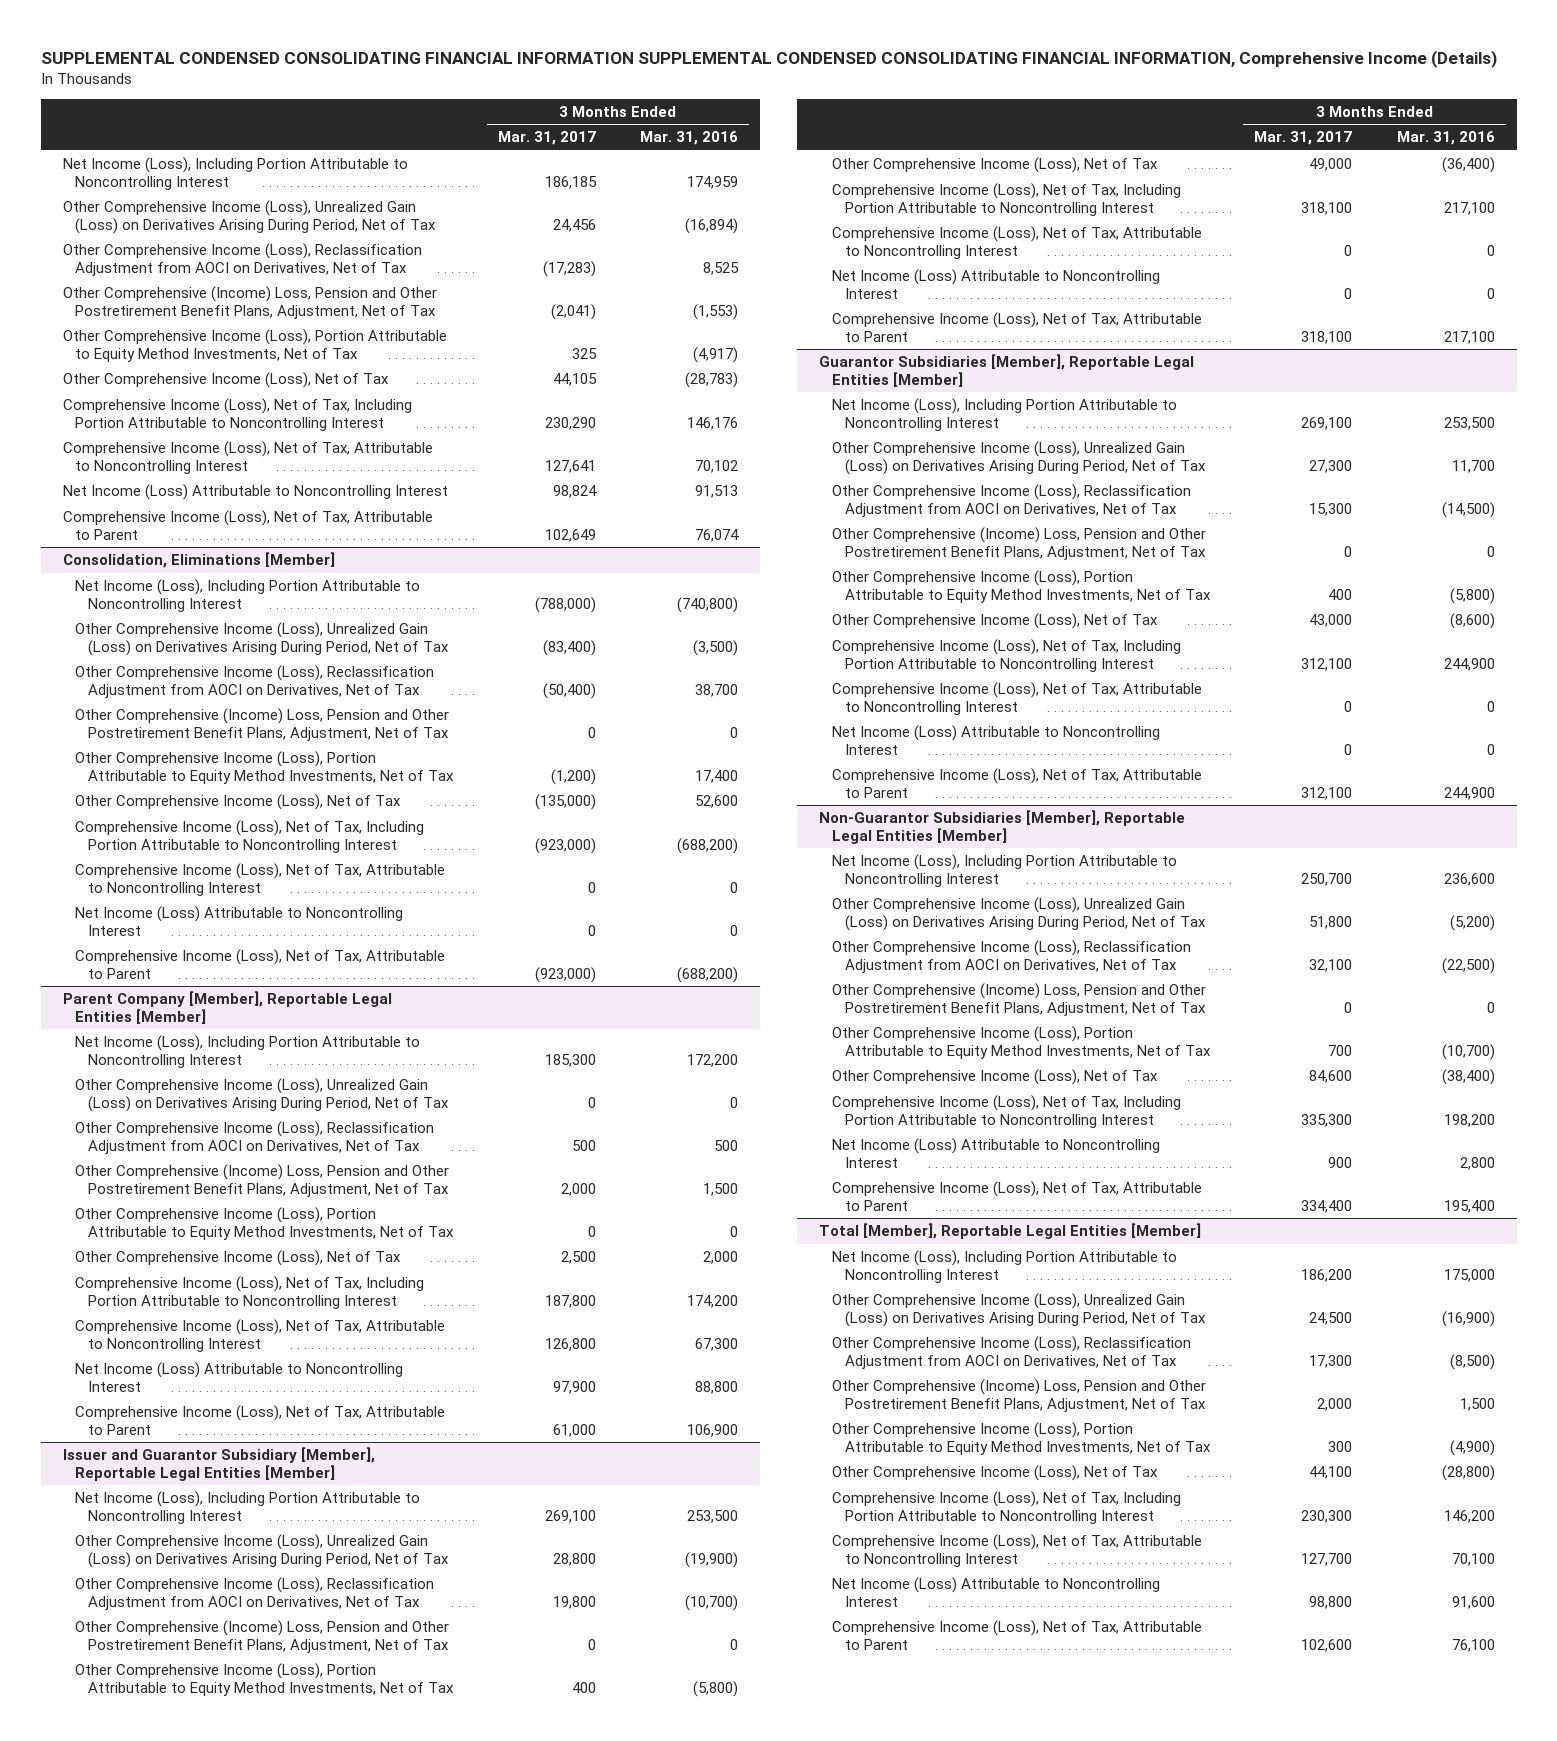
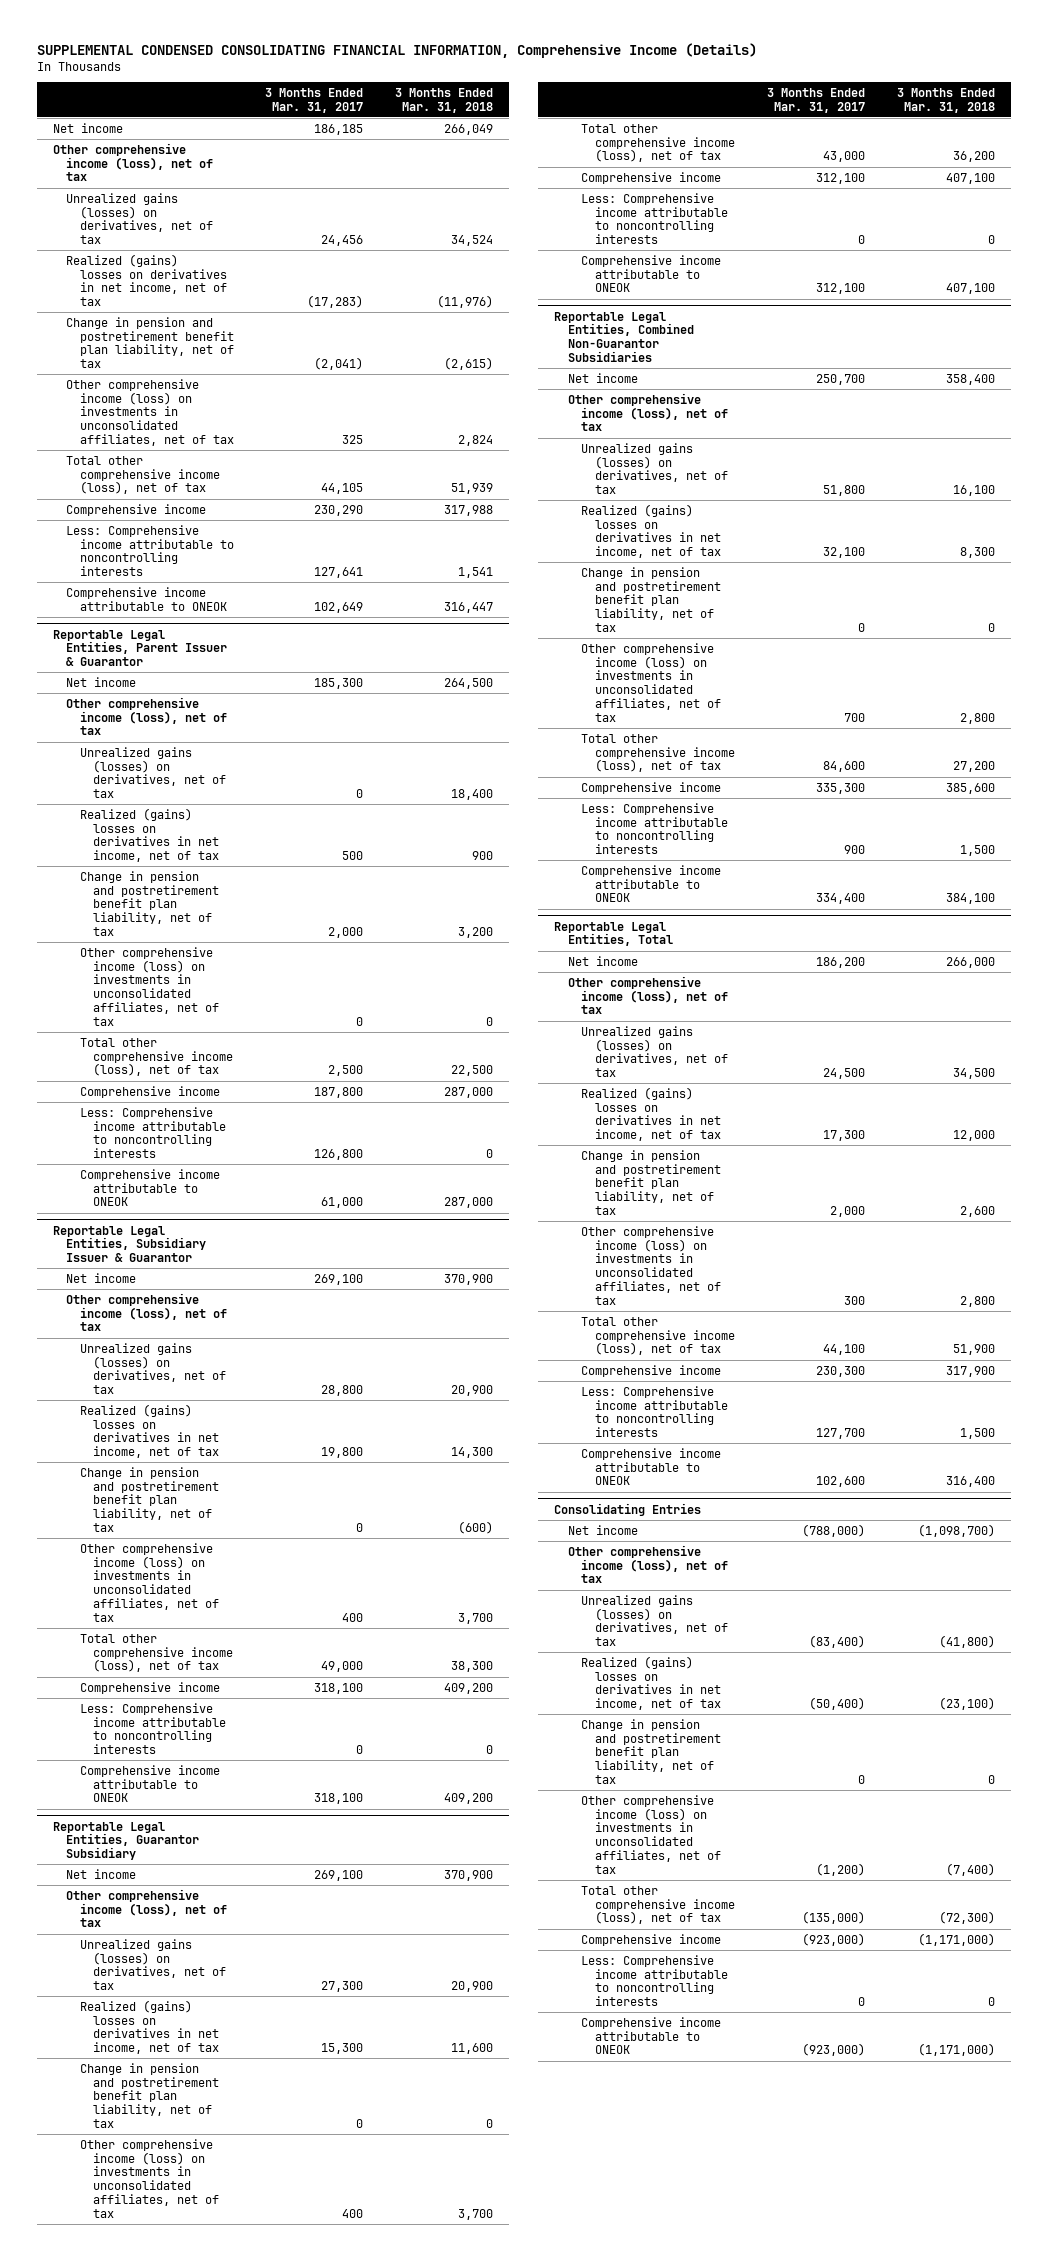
- SUPPLEMENTAL CONDENSED CONSOLIDATING FINANCIAL INFORMATION SUPPLEMENTAL CONDENSED CONSOLIDATING FINANCIAL INFORMATION, Comprehensive Income (Details)
+ SUPPLEMENTAL CONDENSED CONSOLIDATING FINANCIAL INFORMATION, Comprehensive Income (Details)
- | 3 Months Ended Mar. 31, 2017 | 3 Months Ended Mar. 31, 2016
+ | 3 Months Ended Mar. 31, 2017 | 3 Months Ended Mar. 31, 2018
- Net Income (Loss), Including Portion Attributable to Noncontrolling Interest | 186,185 | 174,959
- Other Comprehensive Income (Loss), Unrealized Gain (Loss) on Derivatives Arising During Period, Net of Tax | 24,456 | (16,894)
- Other Comprehensive Income (Loss), Reclassification Adjustment from AOCI on Derivatives, Net of Tax | (17,283) | 8,525
- Other Comprehensive (Income) Loss, Pension and Other Postretirement Benefit Plans, Adjustment, Net of Tax | (2,041) | (1,553)
- Other Comprehensive Income (Loss), Portion Attributable to Equity Method Investments, Net of Tax | 325 | (4,917)
- Other Comprehensive Income (Loss), Net of Tax | 44,105 | (28,783)
- Comprehensive Income (Loss), Net of Tax, Including Portion Attributable to Noncontrolling Interest | 230,290 | 146,176
- Comprehensive Income (Loss), Net of Tax, Attributable to Noncontrolling Interest | 127,641 | 70,102
- Net Income (Loss) Attributable to Noncontrolling Interest | 98,824 | 91,513
- Comprehensive Income (Loss), Net of Tax, Attributable to Parent | 102,649 | 76,074
- Consolidation, Eliminations [Member]
- Net Income (Loss), Including Portion Attributable to Noncontrolling Interest | (788,000) | (740,800)
- Other Comprehensive Income (Loss), Unrealized Gain (Loss) on Derivatives Arising During Period, Net of Tax | (83,400) | (3,500)
- Other Comprehensive Income (Loss), Reclassification Adjustment from AOCI on Derivatives, Net of Tax | (50,400) | 38,700
- Other Comprehensive (Income) Loss, Pension and Other Postretirement Benefit Plans, Adjustment, Net of Tax | 0 | 0
- Other Comprehensive Income (Loss), Portion Attributable to Equity Method Investments, Net of Tax | (1,200) | 17,400
- Other Comprehensive Income (Loss), Net of Tax | (135,000) | 52,600
- Comprehensive Income (Loss), Net of Tax, Including Portion Attributable to Noncontrolling Interest | (923,000) | (688,200)
- Comprehensive Income (Loss), Net of Tax, Attributable to Noncontrolling Interest | 0 | 0
- Net Income (Loss) Attributable to Noncontrolling Interest | 0 | 0
- Comprehensive Income (Loss), Net of Tax, Attributable to Parent | (923,000) | (688,200)
- Parent Company [Member], Reportable Legal Entities [Member]
- Net Income (Loss), Including Portion Attributable to Noncontrolling Interest | 185,300 | 172,200
- Other Comprehensive Income (Loss), Unrealized Gain (Loss) on Derivatives Arising During Period, Net of Tax | 0 | 0
- Other Comprehensive Income (Loss), Reclassification Adjustment from AOCI on Derivatives, Net of Tax | 500 | 500
- Other Comprehensive (Income) Loss, Pension and Other Postretirement Benefit Plans, Adjustment, Net of Tax | 2,000 | 1,500
- Other Comprehensive Income (Loss), Portion Attributable to Equity Method Investments, Net of Tax | 0 | 0
- Other Comprehensive Income (Loss), Net of Tax | 2,500 | 2,000
- Comprehensive Income (Loss), Net of Tax, Including Portion Attributable to Noncontrolling Interest | 187,800 | 174,200
- Comprehensive Income (Loss), Net of Tax, Attributable to Noncontrolling Interest | 126,800 | 67,300
- Net Income (Loss) Attributable to Noncontrolling Interest | 97,900 | 88,800
- Comprehensive Income (Loss), Net of Tax, Attributable to Parent | 61,000 | 106,900
- Issuer and Guarantor Subsidiary [Member], Reportable Legal Entities [Member]
- Net Income (Loss), Including Portion Attributable to Noncontrolling Interest | 269,100 | 253,500
- Other Comprehensive Income (Loss), Unrealized Gain (Loss) on Derivatives Arising During Period, Net of Tax | 28,800 | (19,900)
- Other Comprehensive Income (Loss), Reclassification Adjustment from AOCI on Derivatives, Net of Tax | 19,800 | (10,700)
- Other Comprehensive (Income) Loss, Pension and Other Postretirement Benefit Plans, Adjustment, Net of Tax | 0 | 0
- Other Comprehensive Income (Loss), Portion Attributable to Equity Method Investments, Net of Tax | 400 | (5,800)
- Other Comprehensive Income (Loss), Net of Tax | 49,000 | (36,400)
- Comprehensive Income (Loss), Net of Tax, Including Portion Attributable to Noncontrolling Interest | 318,100 | 217,100
- Comprehensive Income (Loss), Net of Tax, Attributable to Noncontrolling Interest | 0 | 0
- Net Income (Loss) Attributable to Noncontrolling Interest | 0 | 0
- Comprehensive Income (Loss), Net of Tax, Attributable to Parent | 318,100 | 217,100
- Guarantor Subsidiaries [Member], Reportable Legal Entities [Member]
- Net Income (Loss), Including Portion Attributable to Noncontrolling Interest | 269,100 | 253,500
- Other Comprehensive Income (Loss), Unrealized Gain (Loss) on Derivatives Arising During Period, Net of Tax | 27,300 | 11,700
- Other Comprehensive Income (Loss), Reclassification Adjustment from AOCI on Derivatives, Net of Tax | 15,300 | (14,500)
- Other Comprehensive (Income) Loss, Pension and Other Postretirement Benefit Plans, Adjustment, Net of Tax | 0 | 0
- Other Comprehensive Income (Loss), Portion Attributable to Equity Method Investments, Net of Tax | 400 | (5,800)
- Other Comprehensive Income (Loss), Net of Tax | 43,000 | (8,600)
- Comprehensive Income (Loss), Net of Tax, Including Portion Attributable to Noncontrolling Interest | 312,100 | 244,900
- Comprehensive Income (Loss), Net of Tax, Attributable to Noncontrolling Interest | 0 | 0
- Net Income (Loss) Attributable to Noncontrolling Interest | 0 | 0
- Comprehensive Income (Loss), Net of Tax, Attributable to Parent | 312,100 | 244,900
- Non-Guarantor Subsidiaries [Member], Reportable Legal Entities [Member]
- Net Income (Loss), Including Portion Attributable to Noncontrolling Interest | 250,700 | 236,600
- Other Comprehensive Income (Loss), Unrealized Gain (Loss) on Derivatives Arising During Period, Net of Tax | 51,800 | (5,200)
- Other Comprehensive Income (Loss), Reclassification Adjustment from AOCI on Derivatives, Net of Tax | 32,100 | (22,500)
- Other Comprehensive (Income) Loss, Pension and Other Postretirement Benefit Plans, Adjustment, Net of Tax | 0 | 0
- Other Comprehensive Income (Loss), Portion Attributable to Equity Method Investments, Net of Tax | 700 | (10,700)
- Other Comprehensive Income (Loss), Net of Tax | 84,600 | (38,400)
- Comprehensive Income (Loss), Net of Tax, Including Portion Attributable to Noncontrolling Interest | 335,300 | 198,200
- Net Income (Loss) Attributable to Noncontrolling Interest | 900 | 2,800
- Comprehensive Income (Loss), Net of Tax, Attributable to Parent | 334,400 | 195,400
- Total [Member], Reportable Legal Entities [Member]
- Net Income (Loss), Including Portion Attributable to Noncontrolling Interest | 186,200 | 175,000
- Other Comprehensive Income (Loss), Unrealized Gain (Loss) on Derivatives Arising During Period, Net of Tax | 24,500 | (16,900)
- Other Comprehensive Income (Loss), Reclassification Adjustment from AOCI on Derivatives, Net of Tax | 17,300 | (8,500)
- Other Comprehensive (Income) Loss, Pension and Other Postretirement Benefit Plans, Adjustment, Net of Tax | 2,000 | 1,500
- Other Comprehensive Income (Loss), Portion Attributable to Equity Method Investments, Net of Tax | 300 | (4,900)
- Other Comprehensive Income (Loss), Net of Tax | 44,100 | (28,800)
- Comprehensive Income (Loss), Net of Tax, Including Portion Attributable to Noncontrolling Interest | 230,300 | 146,200
- Comprehensive Income (Loss), Net of Tax, Attributable to Noncontrolling Interest | 127,700 | 70,100
- Net Income (Loss) Attributable to Noncontrolling Interest | 98,800 | 91,600
- Comprehensive Income (Loss), Net of Tax, Attributable to Parent | 102,600 | 76,100
+ Net income | 186,185 | 266,049
+ Other comprehensive income (loss), net of tax
+ Unrealized gains (losses) on derivatives, net of tax | 24,456 | 34,524
+ Realized (gains) losses on derivatives in net income, net of tax | (17,283) | (11,976)
+ Change in pension and postretirement benefit plan liability, net of tax | (2,041) | (2,615)
+ Other comprehensive income (loss) on investments in unconsolidated affiliates, net of tax | 325 | 2,824
+ Total other comprehensive income (loss), net of tax | 44,105 | 51,939
+ Comprehensive income | 230,290 | 317,988
+ Less: Comprehensive income attributable to noncontrolling interests | 127,641 | 1,541
+ Comprehensive income attributable to ONEOK | 102,649 | 316,447
+ Reportable Legal Entities, Parent Issuer & Guarantor
+ Net income | 185,300 | 264,500
+ Other comprehensive income (loss), net of tax
+ Unrealized gains (losses) on derivatives, net of tax | 0 | 18,400
+ Realized (gains) losses on derivatives in net income, net of tax | 500 | 900
+ Change in pension and postretirement benefit plan liability, net of tax | 2,000 | 3,200
+ Other comprehensive income (loss) on investments in unconsolidated affiliates, net of tax | 0 | 0
+ Total other comprehensive income (loss), net of tax | 2,500 | 22,500
+ Comprehensive income | 187,800 | 287,000
+ Less: Comprehensive income attributable to noncontrolling interests | 126,800 | 0
+ Comprehensive income attributable to ONEOK | 61,000 | 287,000
+ Reportable Legal Entities, Subsidiary Issuer & Guarantor
+ Net income | 269,100 | 370,900
+ Other comprehensive income (loss), net of tax
+ Unrealized gains (losses) on derivatives, net of tax | 28,800 | 20,900
+ Realized (gains) losses on derivatives in net income, net of tax | 19,800 | 14,300
+ Change in pension and postretirement benefit plan liability, net of tax | 0 | (600)
+ Other comprehensive income (loss) on investments in unconsolidated affiliates, net of tax | 400 | 3,700
+ Total other comprehensive income (loss), net of tax | 49,000 | 38,300
+ Comprehensive income | 318,100 | 409,200
+ Less: Comprehensive income attributable to noncontrolling interests | 0 | 0
+ Comprehensive income attributable to ONEOK | 318,100 | 409,200
+ Reportable Legal Entities, Guarantor Subsidiary
+ Net income | 269,100 | 370,900
+ Other comprehensive income (loss), net of tax
+ Unrealized gains (losses) on derivatives, net of tax | 27,300 | 20,900
+ Realized (gains) losses on derivatives in net income, net of tax | 15,300 | 11,600
+ Change in pension and postretirement benefit plan liability, net of tax | 0 | 0
+ Other comprehensive income (loss) on investments in unconsolidated affiliates, net of tax | 400 | 3,700
+ Total other comprehensive income (loss), net of tax | 43,000 | 36,200
+ Comprehensive income | 312,100 | 407,100
+ Less: Comprehensive income attributable to noncontrolling interests | 0 | 0
+ Comprehensive income attributable to ONEOK | 312,100 | 407,100
+ Reportable Legal Entities, Combined Non-Guarantor Subsidiaries
+ Net income | 250,700 | 358,400
+ Other comprehensive income (loss), net of tax
+ Unrealized gains (losses) on derivatives, net of tax | 51,800 | 16,100
+ Realized (gains) losses on derivatives in net income, net of tax | 32,100 | 8,300
+ Change in pension and postretirement benefit plan liability, net of tax | 0 | 0
+ Other comprehensive income (loss) on investments in unconsolidated affiliates, net of tax | 700 | 2,800
+ Total other comprehensive income (loss), net of tax | 84,600 | 27,200
+ Comprehensive income | 335,300 | 385,600
+ Less: Comprehensive income attributable to noncontrolling interests | 900 | 1,500
+ Comprehensive income attributable to ONEOK | 334,400 | 384,100
+ Reportable Legal Entities, Total
+ Net income | 186,200 | 266,000
+ Other comprehensive income (loss), net of tax
+ Unrealized gains (losses) on derivatives, net of tax | 24,500 | 34,500
+ Realized (gains) losses on derivatives in net income, net of tax | 17,300 | 12,000
+ Change in pension and postretirement benefit plan liability, net of tax | 2,000 | 2,600
+ Other comprehensive income (loss) on investments in unconsolidated affiliates, net of tax | 300 | 2,800
+ Total other comprehensive income (loss), net of tax | 44,100 | 51,900
+ Comprehensive income | 230,300 | 317,900
+ Less: Comprehensive income attributable to noncontrolling interests | 127,700 | 1,500
+ Comprehensive income attributable to ONEOK | 102,600 | 316,400
+ Consolidating Entries
+ Net income | (788,000) | (1,098,700)
+ Other comprehensive income (loss), net of tax
+ Unrealized gains (losses) on derivatives, net of tax | (83,400) | (41,800)
+ Realized (gains) losses on derivatives in net income, net of tax | (50,400) | (23,100)
+ Change in pension and postretirement benefit plan liability, net of tax | 0 | 0
+ Other comprehensive income (loss) on investments in unconsolidated affiliates, net of tax | (1,200) | (7,400)
+ Total other comprehensive income (loss), net of tax | (135,000) | (72,300)
+ Comprehensive income | (923,000) | (1,171,000)
+ Less: Comprehensive income attributable to noncontrolling interests | 0 | 0
+ Comprehensive income attributable to ONEOK | (923,000) | (1,171,000)

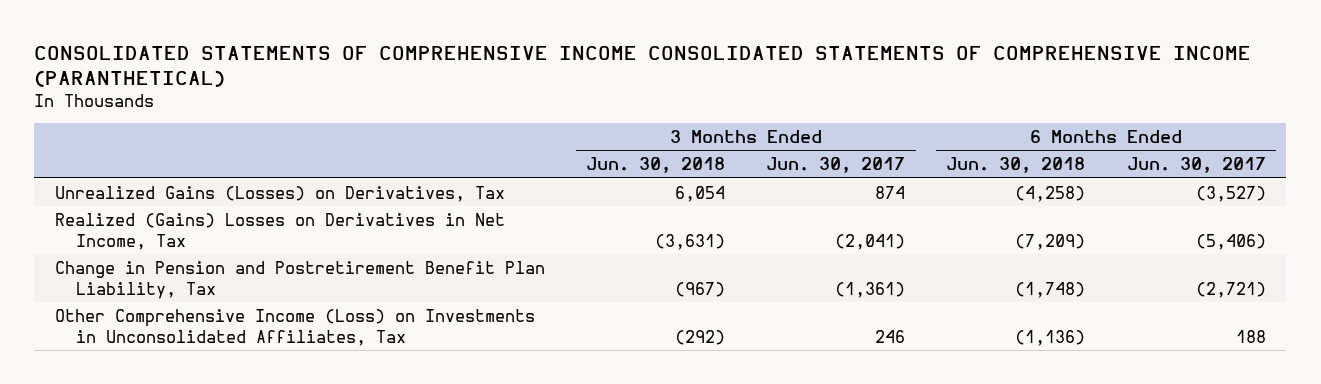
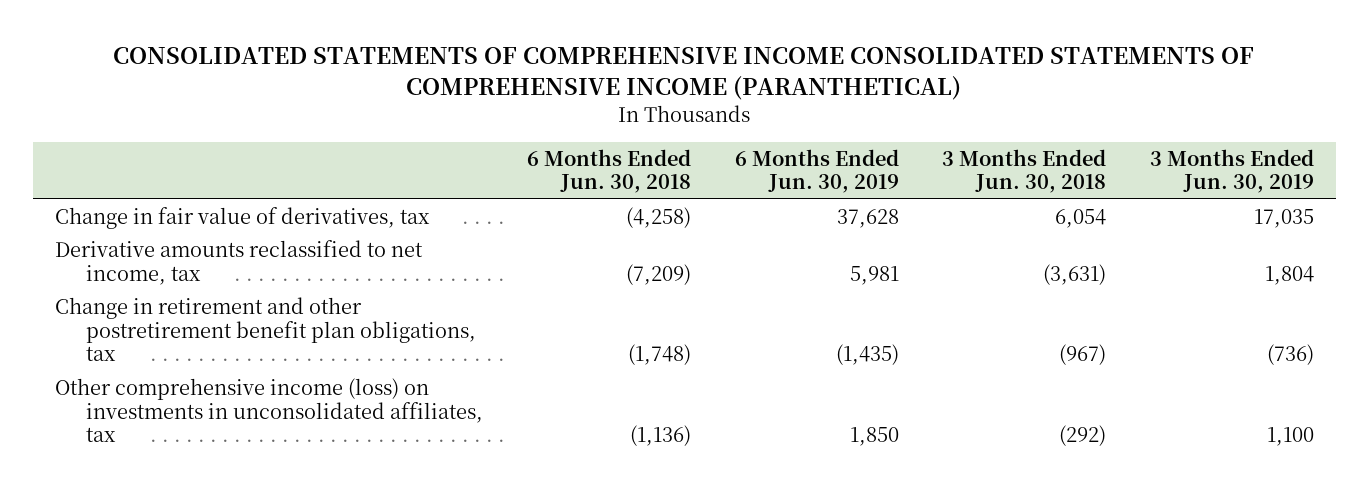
- | 3 Months Ended Jun. 30, 2018 | 3 Months Ended Jun. 30, 2017 | 6 Months Ended Jun. 30, 2018 | 6 Months Ended Jun. 30, 2017
+ | 6 Months Ended Jun. 30, 2018 | 6 Months Ended Jun. 30, 2019 | 3 Months Ended Jun. 30, 2018 | 3 Months Ended Jun. 30, 2019
- Unrealized Gains (Losses) on Derivatives, Tax | 6,054 | 874 | (4,258) | (3,527)
- Realized (Gains) Losses on Derivatives in Net Income, Tax | (3,631) | (2,041) | (7,209) | (5,406)
- Change in Pension and Postretirement Benefit Plan Liability, Tax | (967) | (1,361) | (1,748) | (2,721)
- Other Comprehensive Income (Loss) on Investments in Unconsolidated Affiliates, Tax | (292) | 246 | (1,136) | 188
+ Change in fair value of derivatives, tax | (4,258) | 37,628 | 6,054 | 17,035
+ Derivative amounts reclassified to net income, tax | (7,209) | 5,981 | (3,631) | 1,804
+ Change in retirement and other postretirement benefit plan obligations, tax | (1,748) | (1,435) | (967) | (736)
+ Other comprehensive income (loss) on investments in unconsolidated affiliates, tax | (1,136) | 1,850 | (292) | 1,100

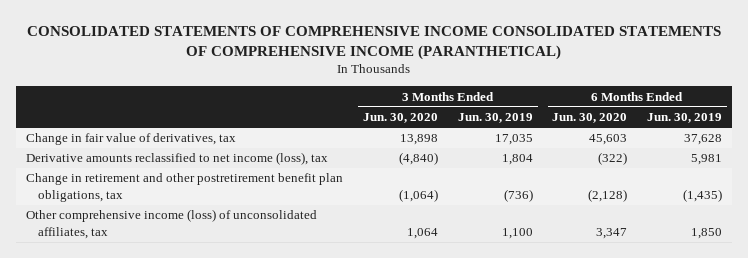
- | 6 Months Ended Jun. 30, 2018 | 6 Months Ended Jun. 30, 2019 | 3 Months Ended Jun. 30, 2018 | 3 Months Ended Jun. 30, 2019
+ | 3 Months Ended Jun. 30, 2020 | 3 Months Ended Jun. 30, 2019 | 6 Months Ended Jun. 30, 2020 | 6 Months Ended Jun. 30, 2019
- Derivative amounts reclassified to net income, tax | (7,209) | 5,981 | (3,631) | 1,804
+ Derivative amounts reclassified to net income (loss), tax | (4,840) | 1,804 | (322) | 5,981
- Other comprehensive income (loss) on investments in unconsolidated affiliates, tax | (1,136) | 1,850 | (292) | 1,100
+ Other comprehensive income (loss) of unconsolidated affiliates, tax | 1,064 | 1,100 | 3,347 | 1,850

